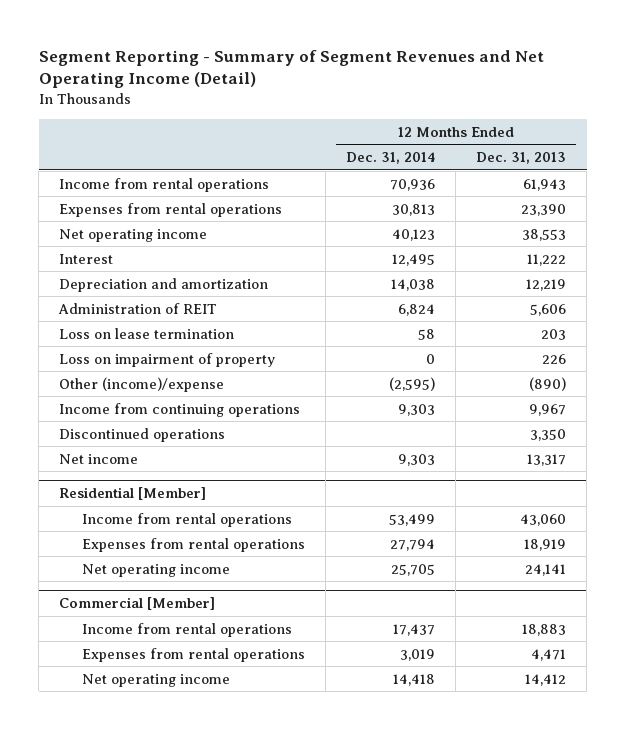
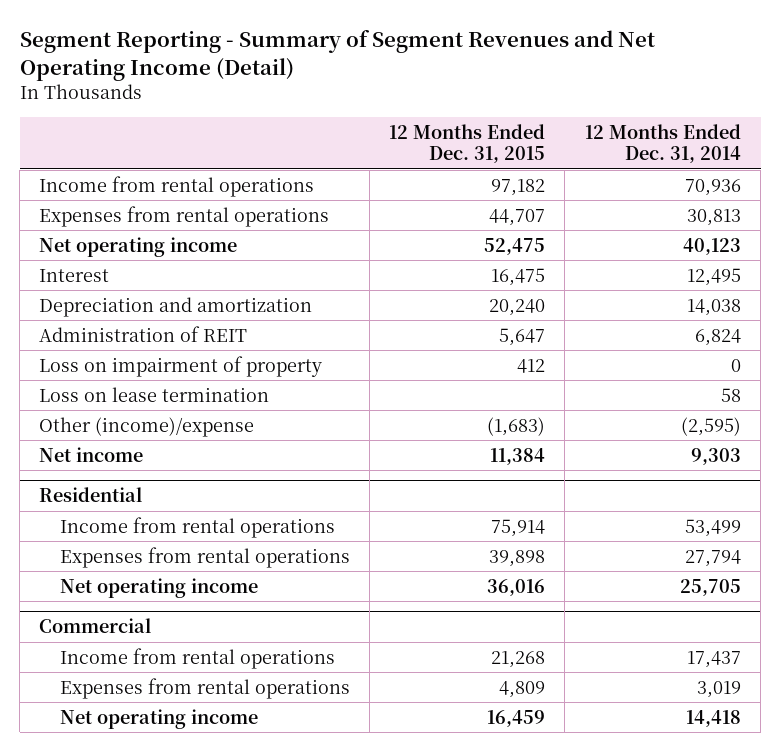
- | 12 Months Ended Dec. 31, 2014 | 12 Months Ended Dec. 31, 2013
+ | 12 Months Ended Dec. 31, 2015 | 12 Months Ended Dec. 31, 2014
moved down: Loss on lease termination | | 58
- Income from continuing operations | 9,303 | 9,967
- Discontinued operations | | 3,350
- Residential [Member]
+ Residential
- Commercial [Member]
+ Commercial

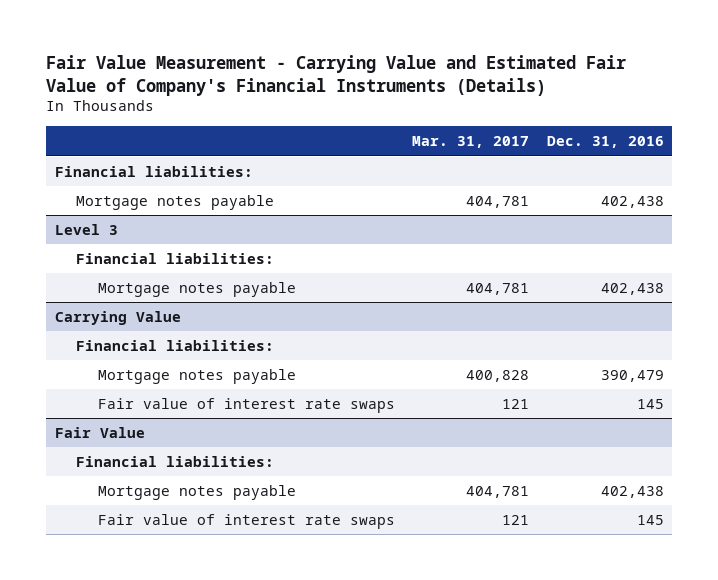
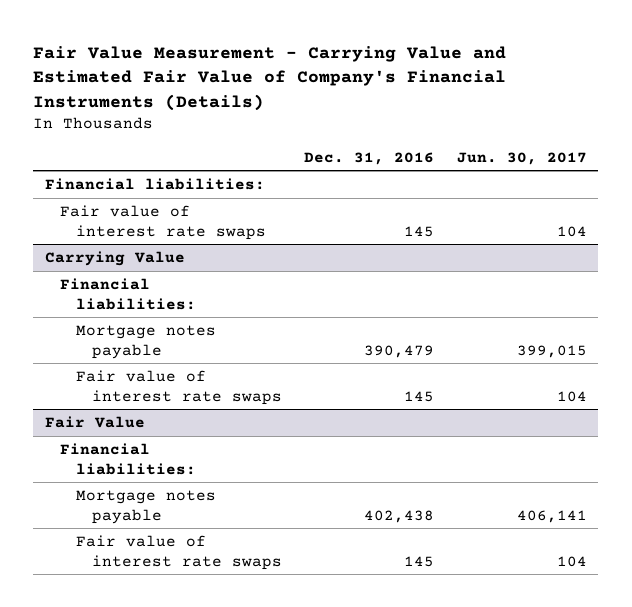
- | Mar. 31, 2017 | Dec. 31, 2016
+ | Dec. 31, 2016 | Jun. 30, 2017
- Mortgage notes payable | 404,781 | 402,438
- Level 3
- Financial liabilities:
- Mortgage notes payable | 404,781 | 402,438
+ Fair value of interest rate swaps | 145 | 104

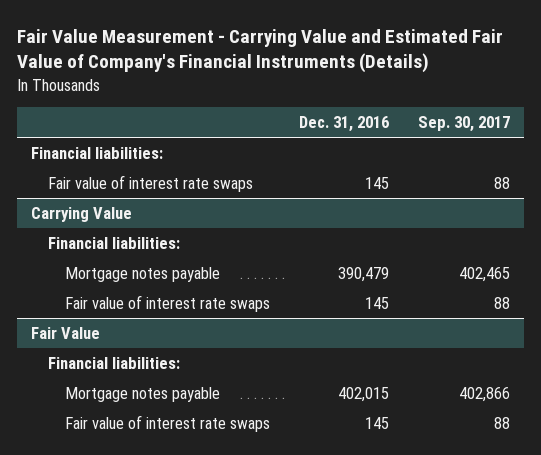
- | Dec. 31, 2016 | Jun. 30, 2017
+ | Dec. 31, 2016 | Sep. 30, 2017
@ Fair Value
- Mortgage notes payable | 402,438 | 406,141
+ Mortgage notes payable | 402,015 | 402,866

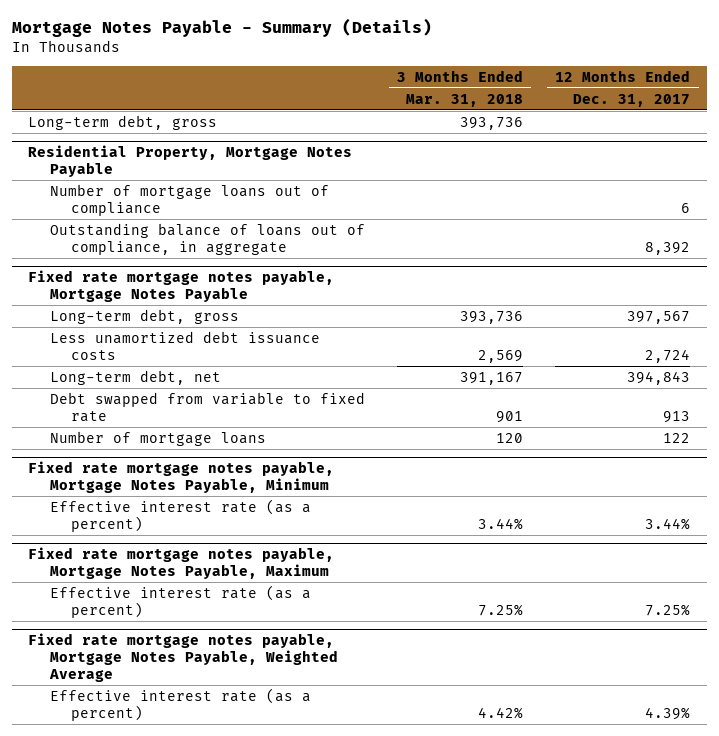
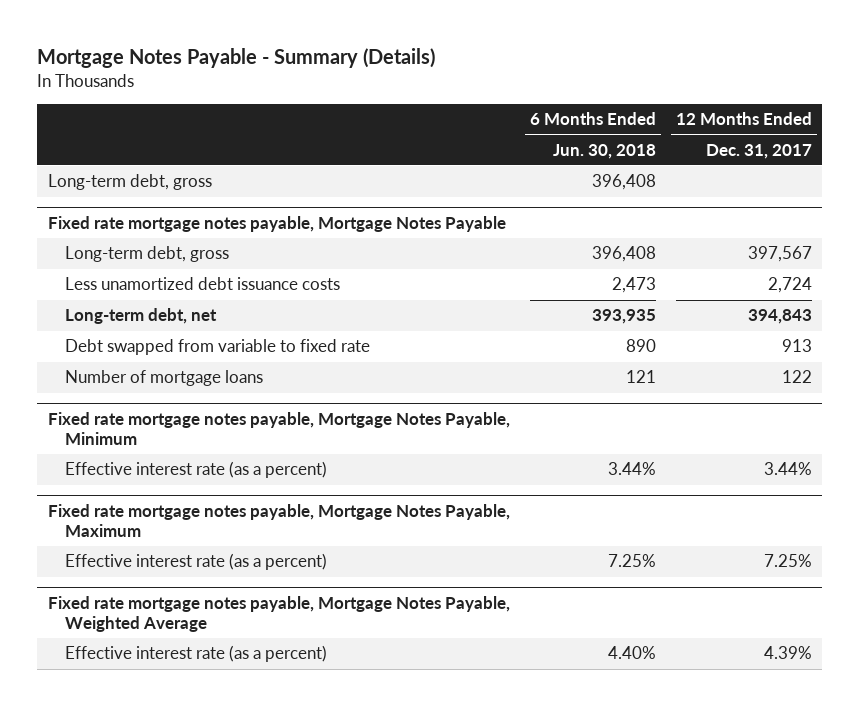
- | 3 Months Ended Mar. 31, 2018 | 12 Months Ended Dec. 31, 2017
+ | 6 Months Ended Jun. 30, 2018 | 12 Months Ended Dec. 31, 2017
- Residential Property, Mortgage Notes Payable
- Number of mortgage loans out of compliance | | 6
- Outstanding balance of loans out of compliance, in aggregate | | 8,392

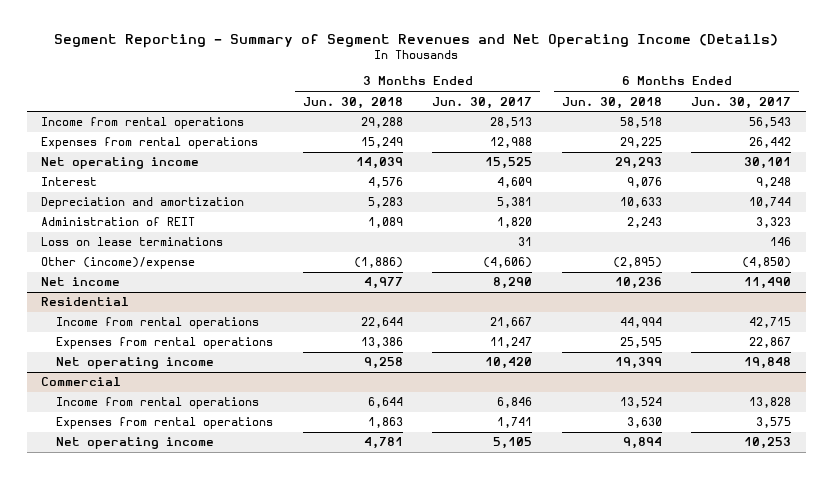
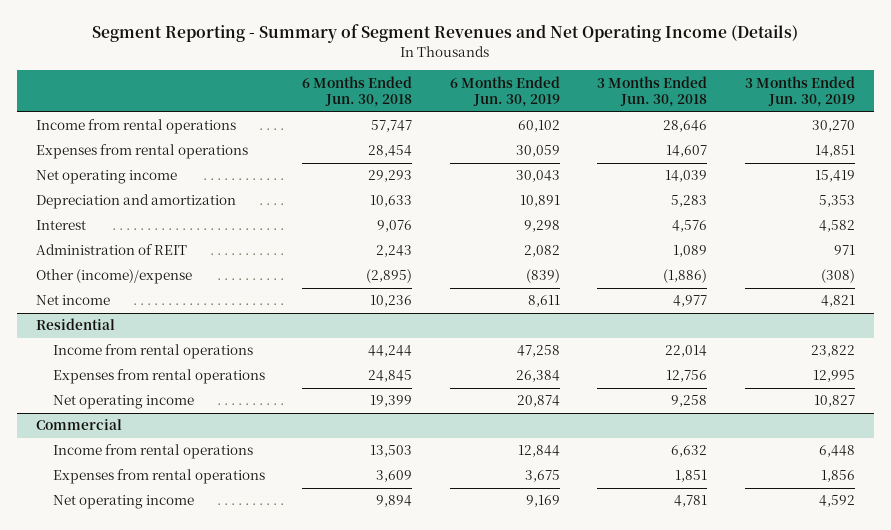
- | 3 Months Ended Jun. 30, 2018 | 3 Months Ended Jun. 30, 2017 | 6 Months Ended Jun. 30, 2018 | 6 Months Ended Jun. 30, 2017
+ | 6 Months Ended Jun. 30, 2018 | 6 Months Ended Jun. 30, 2019 | 3 Months Ended Jun. 30, 2018 | 3 Months Ended Jun. 30, 2019
- Income from rental operations | 29,288 | 28,513 | 58,518 | 56,543
- Expenses from rental operations | 15,249 | 12,988 | 29,225 | 26,442
+ Income from rental operations | 57,747 | 60,102 | 28,646 | 30,270
+ Expenses from rental operations | 28,454 | 30,059 | 14,607 | 14,851
moved down: Interest | 9,076 | 9,298 | 4,576 | 4,582
- Loss on lease terminations | | 31 | | 146
@ Residential
- Income from rental operations | 22,644 | 21,667 | 44,994 | 42,715
- Expenses from rental operations | 13,386 | 11,247 | 25,595 | 22,867
+ Income from rental operations | 44,244 | 47,258 | 22,014 | 23,822
+ Expenses from rental operations | 24,845 | 26,384 | 12,756 | 12,995
@ Commercial
- Income from rental operations | 6,644 | 6,846 | 13,524 | 13,828
- Expenses from rental operations | 1,863 | 1,741 | 3,630 | 3,575
+ Income from rental operations | 13,503 | 12,844 | 6,632 | 6,448
+ Expenses from rental operations | 3,609 | 3,675 | 1,851 | 1,856

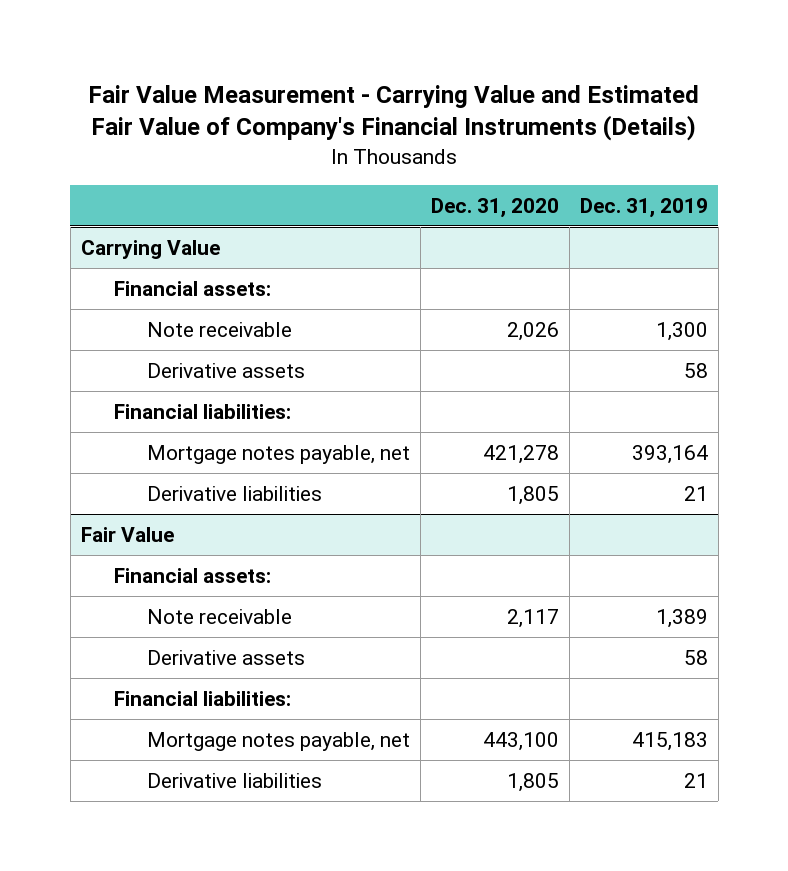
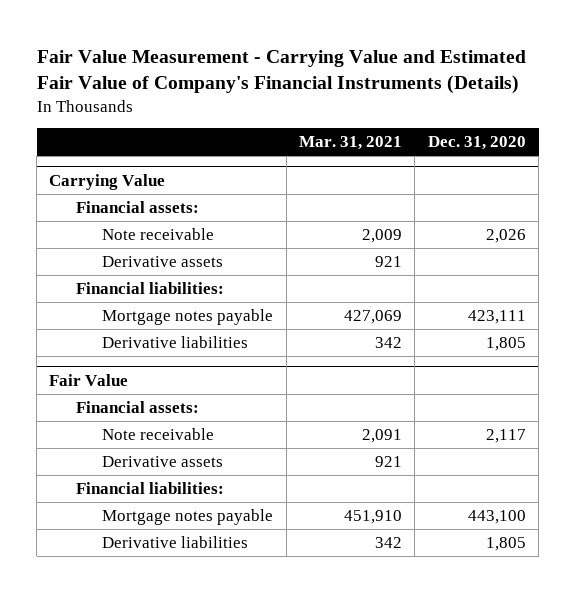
- | Dec. 31, 2020 | Dec. 31, 2019
+ | Mar. 31, 2021 | Dec. 31, 2020
@ Carrying Value
- Mortgage notes payable, net | 421,278 | 393,164
+ Mortgage notes payable | 427,069 | 423,111
@ Fair Value
- Mortgage notes payable, net | 443,100 | 415,183
+ Mortgage notes payable | 451,910 | 443,100

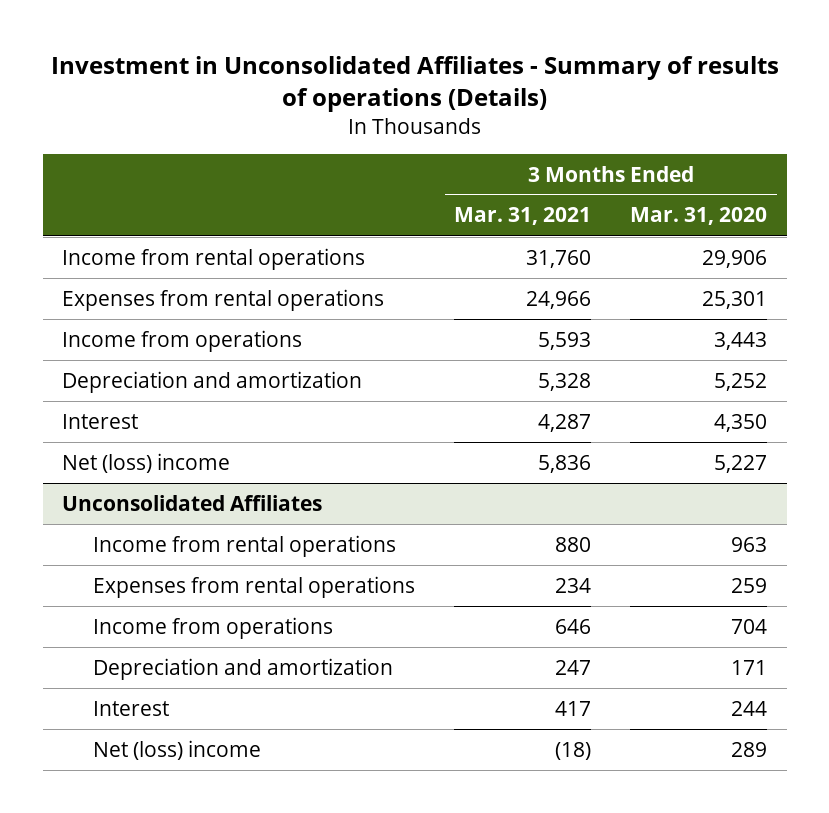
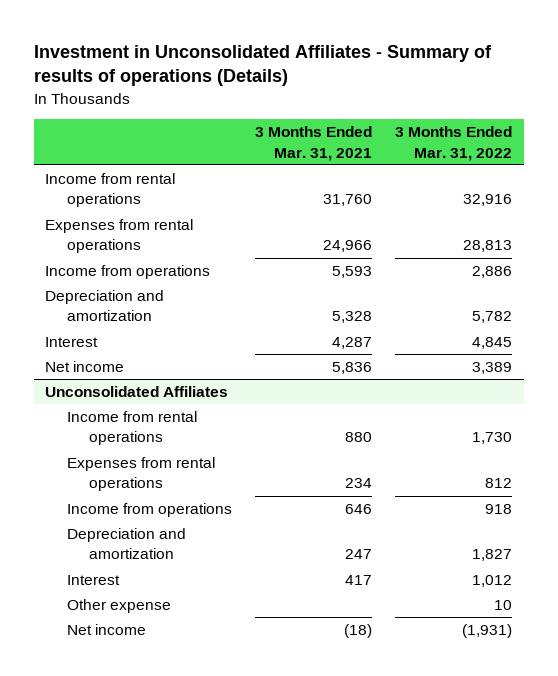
- | 3 Months Ended Mar. 31, 2021 | 3 Months Ended Mar. 31, 2020
+ | 3 Months Ended Mar. 31, 2021 | 3 Months Ended Mar. 31, 2022
- Net (loss) income | 5,836 | 5,227
+ Net income | 5,836 | 3,389
@ Unconsolidated Affiliates
- Net (loss) income | (18) | 289
+ Other expense | | 10
+ Net income | (18) | (1,931)

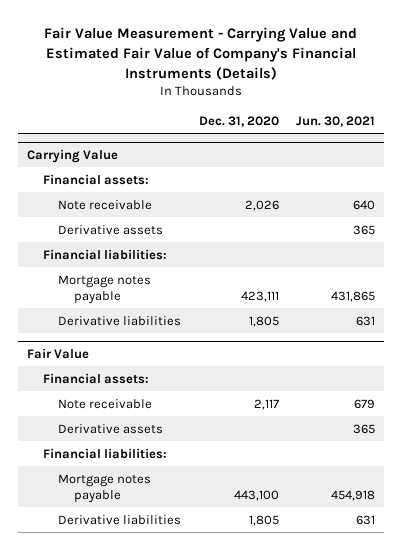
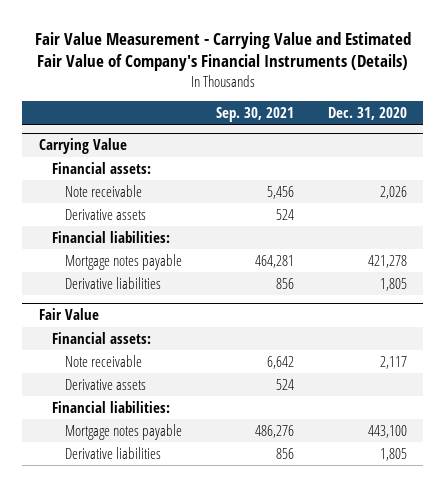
- | Dec. 31, 2020 | Jun. 30, 2021
+ | Sep. 30, 2021 | Dec. 31, 2020
@ Carrying Value
- Mortgage notes payable | 423,111 | 431,865
+ Mortgage notes payable | 464,281 | 421,278

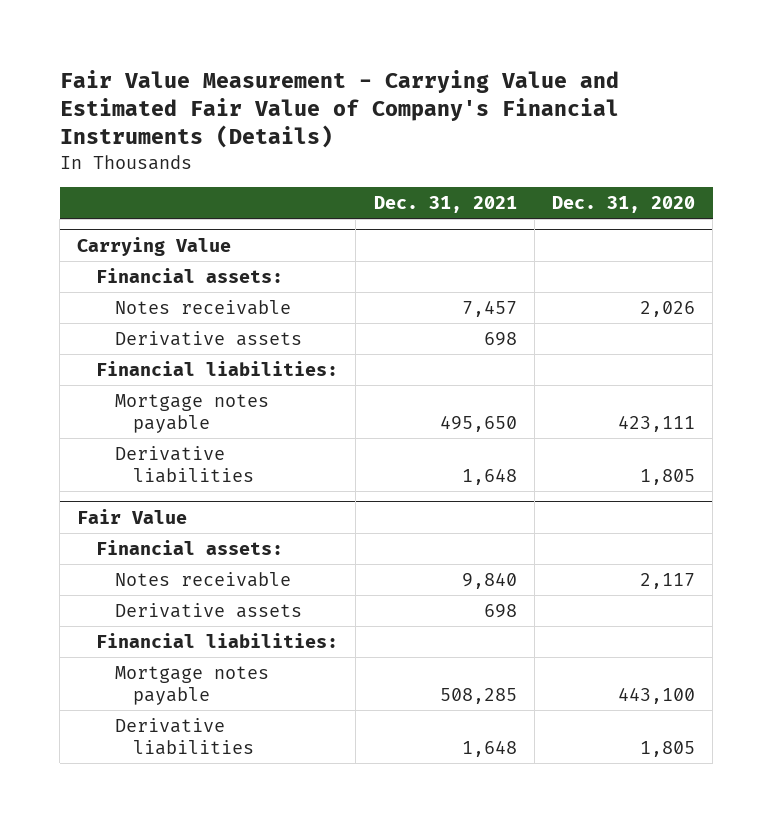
- | Sep. 30, 2021 | Dec. 31, 2020
+ | Dec. 31, 2021 | Dec. 31, 2020
@ Carrying Value
- Note receivable | 5,456 | 2,026
+ Notes receivable | 7,457 | 2,026
- Mortgage notes payable | 464,281 | 421,278
+ Mortgage notes payable | 495,650 | 423,111
@ Fair Value
- Note receivable | 6,642 | 2,117
+ Notes receivable | 9,840 | 2,117

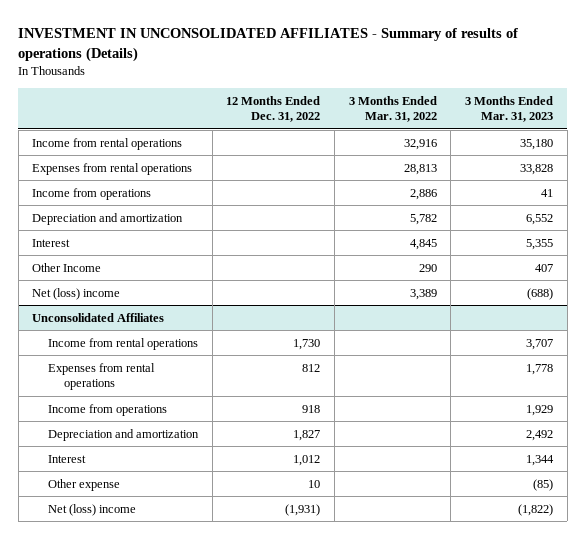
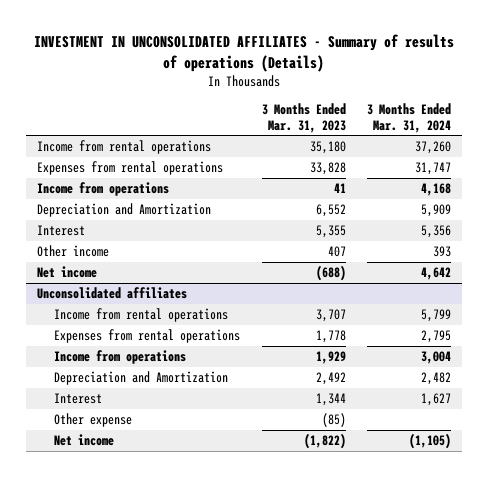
- | 12 Months Ended Dec. 31, 2022 | 3 Months Ended Mar. 31, 2022 | 3 Months Ended Mar. 31, 2023
+ | 3 Months Ended Mar. 31, 2023 | 3 Months Ended Mar. 31, 2024
- Depreciation and amortization | | 5,782 | 6,552
+ Depreciation and Amortization | 6,552 | 5,909
- Other Income | | 290 | 407
- Net (loss) income | | 3,389 | (688)
- Unconsolidated Affiliates
+ Other income | 407 | 393
+ Net income | (688) | 4,642
+ Unconsolidated affiliates
- Depreciation and amortization | 1,827 | | 2,492
+ Depreciation and Amortization | 2,492 | 2,482
- Net (loss) income | (1,931) | | (1,822)
+ Net income | (1,822) | (1,105)

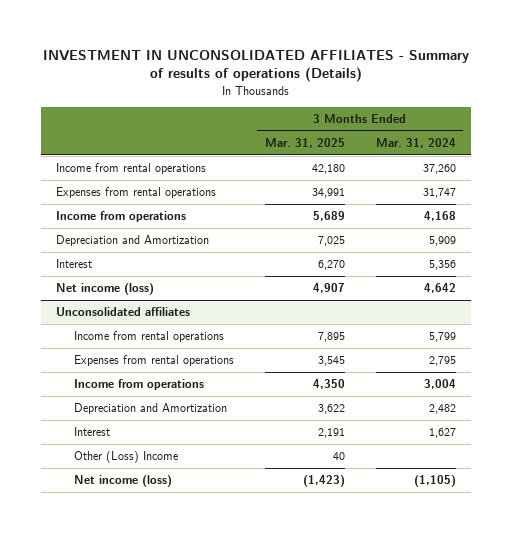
- | 3 Months Ended Mar. 31, 2023 | 3 Months Ended Mar. 31, 2024
+ | 3 Months Ended Mar. 31, 2025 | 3 Months Ended Mar. 31, 2024
- Other income | 407 | 393
- Net income | (688) | 4,642
+ Net income (loss) | 4,907 | 4,642
@ Unconsolidated affiliates
- Other expense | (85) |
- Net income | (1,822) | (1,105)
+ Other (Loss) Income | 40 |
+ Net income (loss) | (1,423) | (1,105)

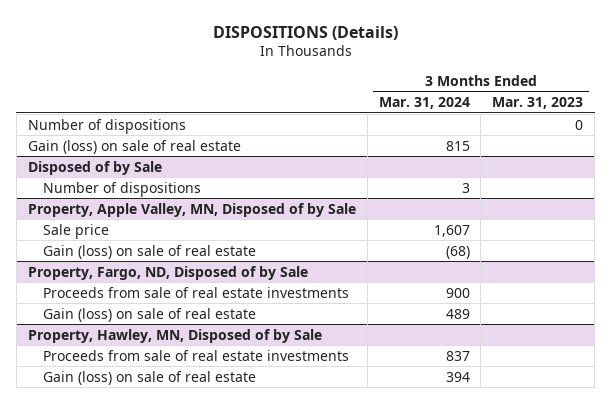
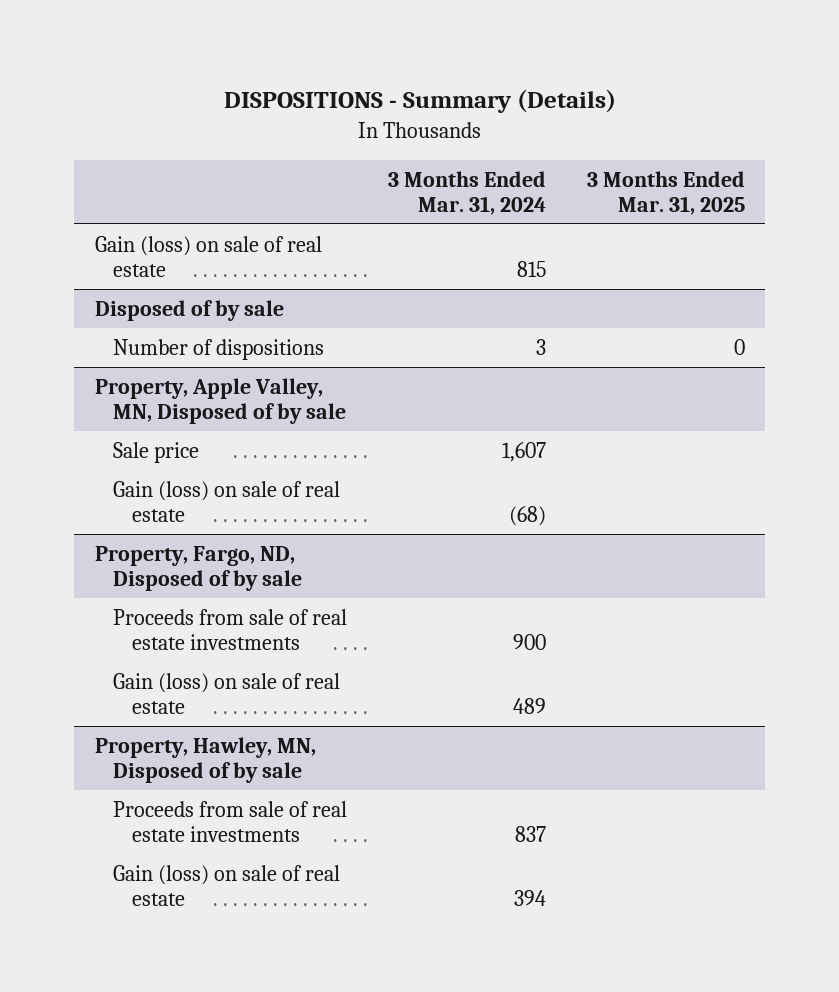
- DISPOSITIONS (Details)
+ DISPOSITIONS - Summary (Details)
- | 3 Months Ended Mar. 31, 2024 | 3 Months Ended Mar. 31, 2023
+ | 3 Months Ended Mar. 31, 2024 | 3 Months Ended Mar. 31, 2025
- Number of dispositions | | 0
- Disposed of by Sale
+ Disposed of by sale
- Property, Apple Valley, MN, Disposed of by Sale
+ Property, Apple Valley, MN, Disposed of by sale
- Property, Fargo, ND, Disposed of by Sale
+ Property, Fargo, ND, Disposed of by sale
- Property, Hawley, MN, Disposed of by Sale
+ Property, Hawley, MN, Disposed of by sale

